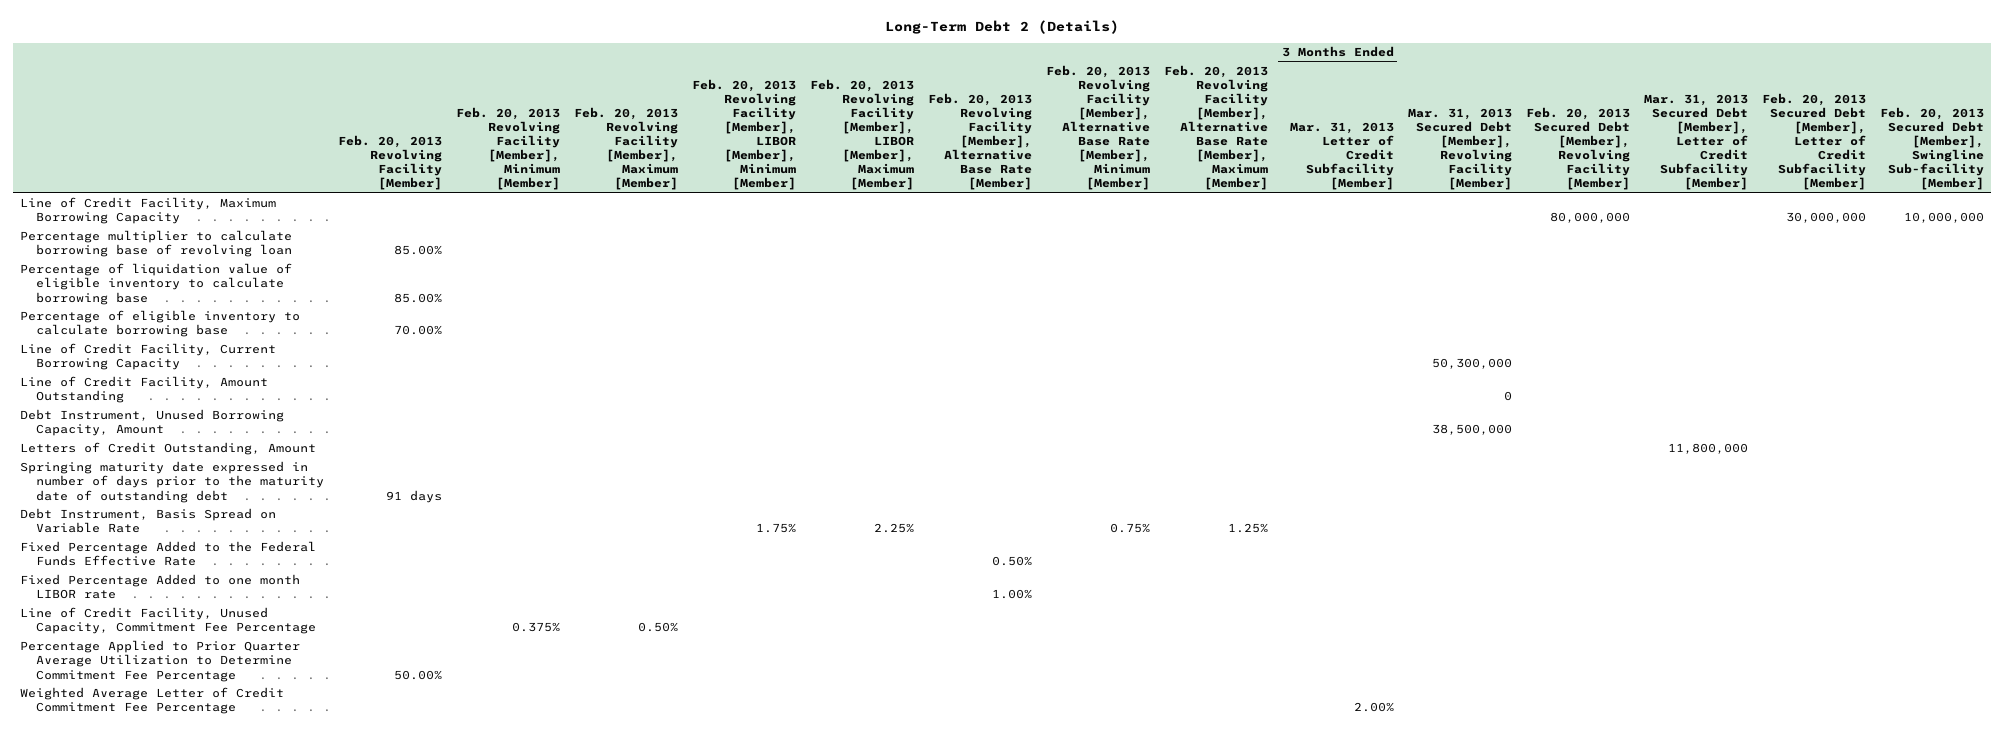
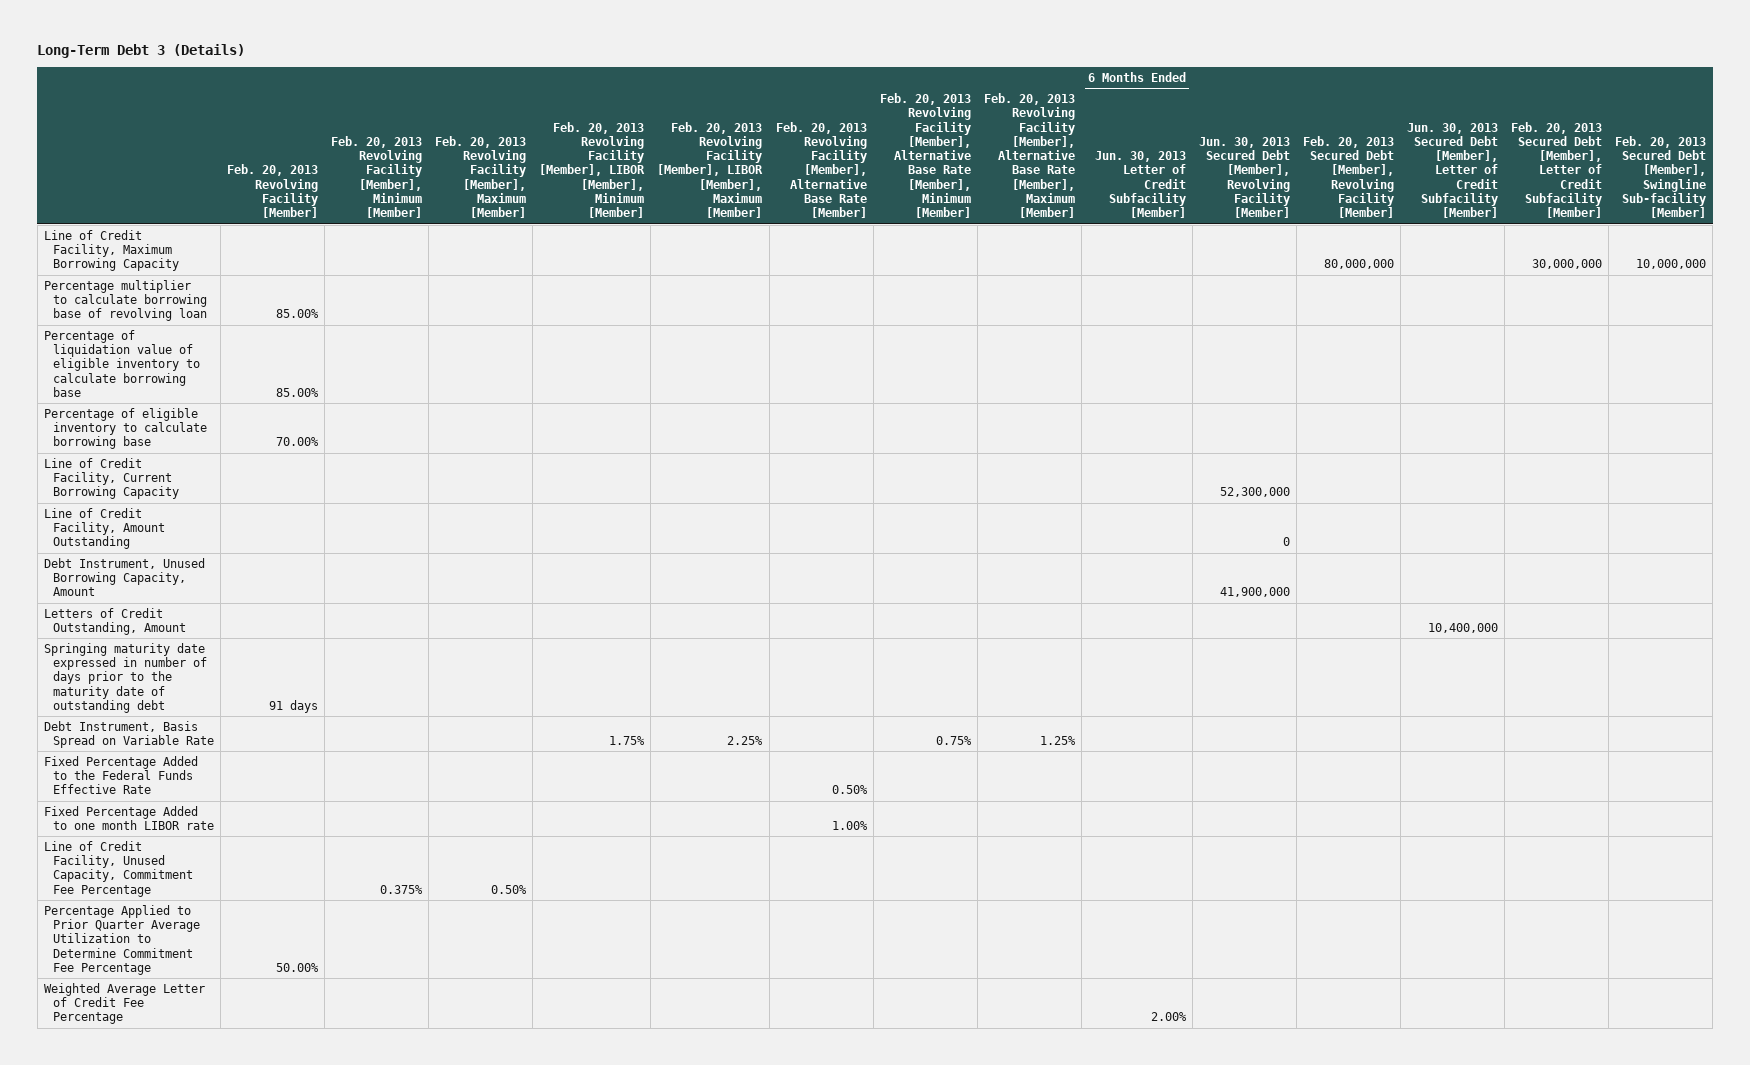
- Long-Term Debt 2 (Details)
+ Long-Term Debt 3 (Details)
- | Feb. 20, 2013 Revolving Facility [Member] | Feb. 20, 2013 Revolving Facility [Member], Minimum [Member] | Feb. 20, 2013 Revolving Facility [Member], Maximum [Member] | Feb. 20, 2013 Revolving Facility [Member], LIBOR [Member], Minimum [Member] | Feb. 20, 2013 Revolving Facility [Member], LIBOR [Member], Maximum [Member] | Feb. 20, 2013 Revolving Facility [Member], Alternative Base Rate [Member] | Feb. 20, 2013 Revolving Facility [Member], Alternative Base Rate [Member], Minimum [Member] | Feb. 20, 2013 Revolving Facility [Member], Alternative Base Rate [Member], Maximum [Member] | 3 Months Ended Mar. 31, 2013 Letter of Credit Subfacility [Member] | Mar. 31, 2013 Secured Debt [Member], Revolving Facility [Member] | Feb. 20, 2013 Secured Debt [Member], Revolving Facility [Member] | Mar. 31, 2013 Secured Debt [Member], Letter of Credit Subfacility [Member] | Feb. 20, 2013 Secured Debt [Member], Letter of Credit Subfacility [Member] | Feb. 20, 2013 Secured Debt [Member], Swingline Sub-facility [Member]
+ | Feb. 20, 2013 Revolving Facility [Member] | Feb. 20, 2013 Revolving Facility [Member], Minimum [Member] | Feb. 20, 2013 Revolving Facility [Member], Maximum [Member] | Feb. 20, 2013 Revolving Facility [Member], LIBOR [Member], Minimum [Member] | Feb. 20, 2013 Revolving Facility [Member], LIBOR [Member], Maximum [Member] | Feb. 20, 2013 Revolving Facility [Member], Alternative Base Rate [Member] | Feb. 20, 2013 Revolving Facility [Member], Alternative Base Rate [Member], Minimum [Member] | Feb. 20, 2013 Revolving Facility [Member], Alternative Base Rate [Member], Maximum [Member] | 6 Months Ended Jun. 30, 2013 Letter of Credit Subfacility [Member] | Jun. 30, 2013 Secured Debt [Member], Revolving Facility [Member] | Feb. 20, 2013 Secured Debt [Member], Revolving Facility [Member] | Jun. 30, 2013 Secured Debt [Member], Letter of Credit Subfacility [Member] | Feb. 20, 2013 Secured Debt [Member], Letter of Credit Subfacility [Member] | Feb. 20, 2013 Secured Debt [Member], Swingline Sub-facility [Member]
- Weighted Average Letter of Credit Commitment Fee Percentage | | | | | | | | | 2.00% | | | | |
+ Weighted Average Letter of Credit Fee Percentage | | | | | | | | | 2.00% | | | | |

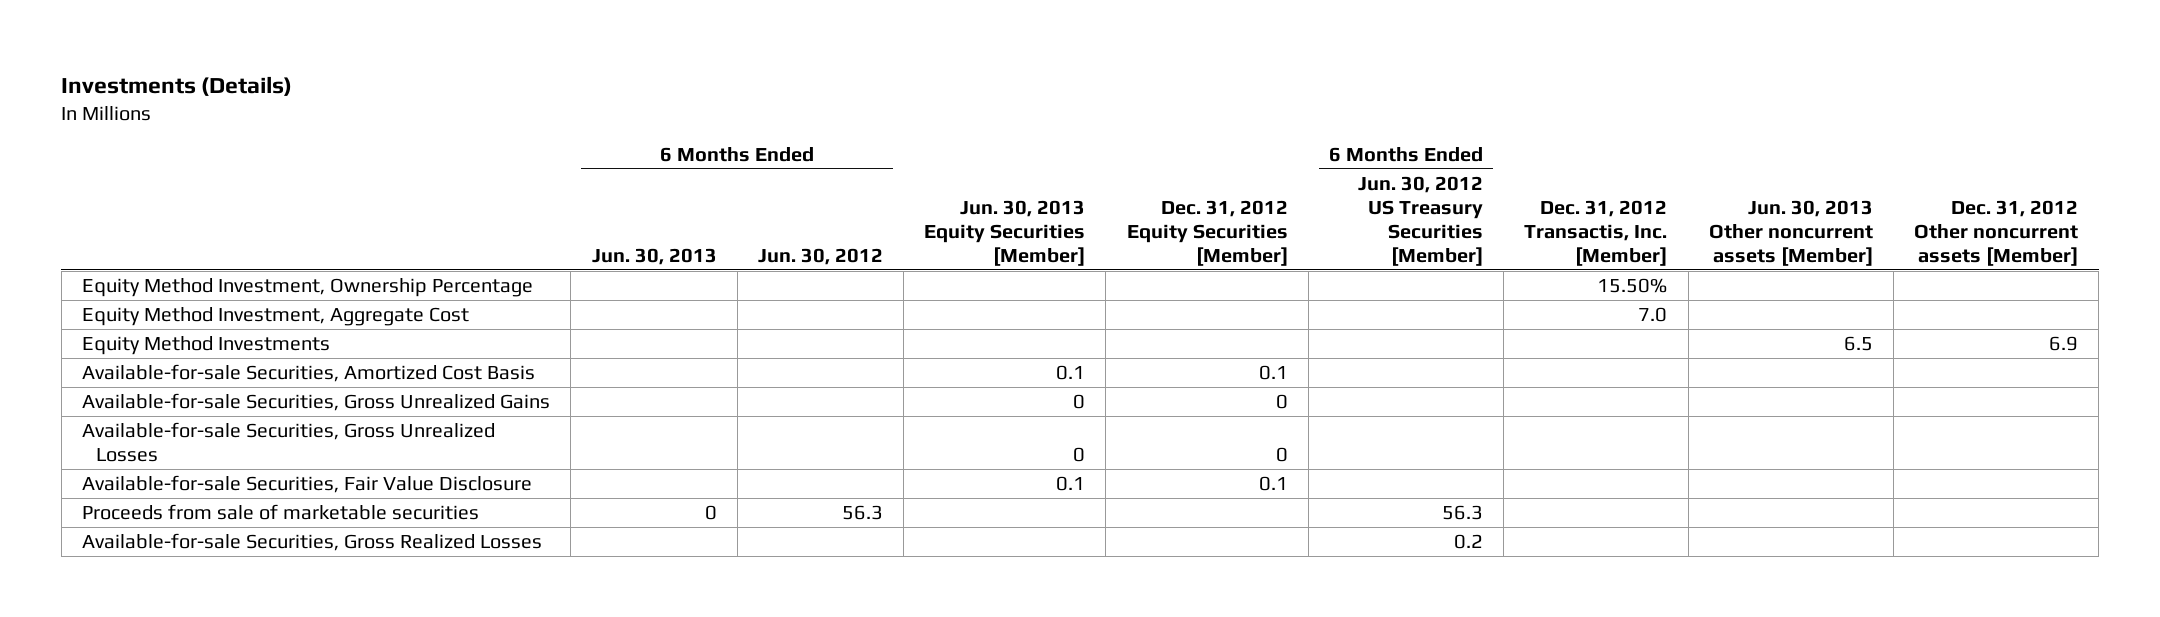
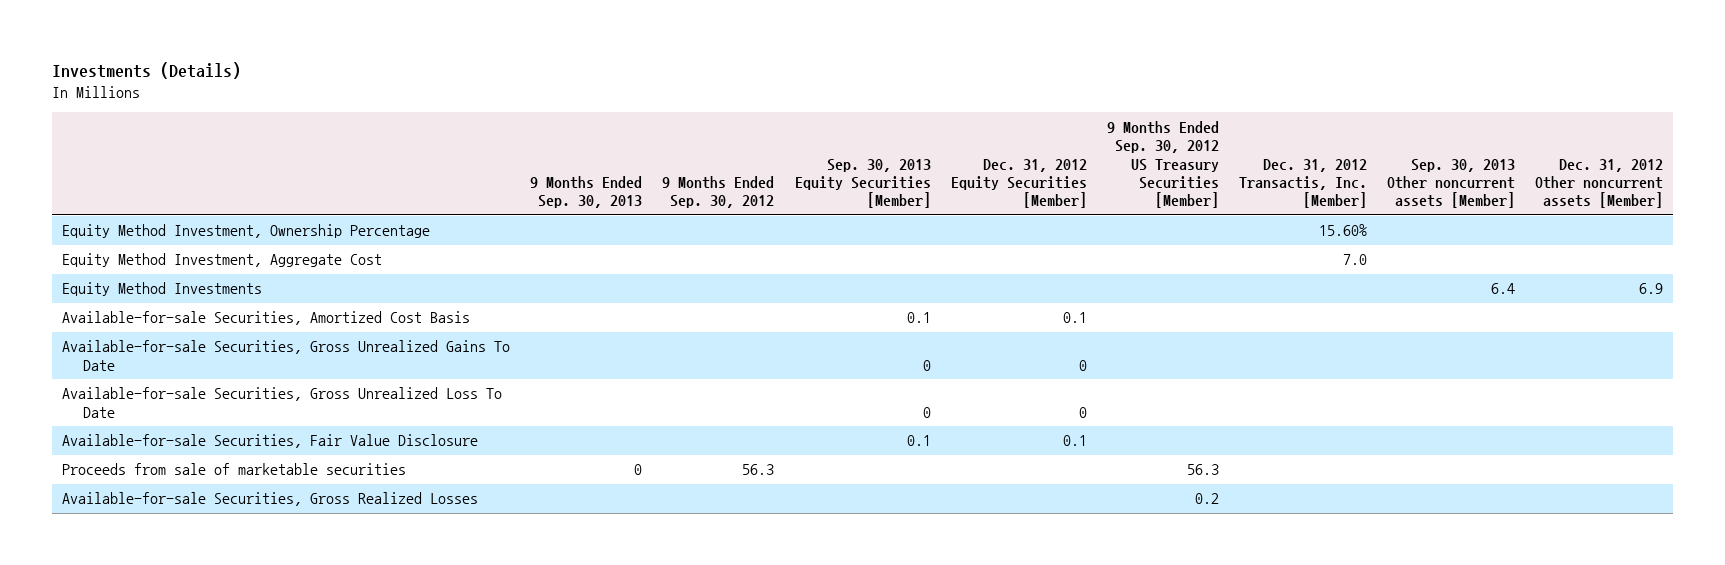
- | 6 Months Ended Jun. 30, 2013 | 6 Months Ended Jun. 30, 2012 | Jun. 30, 2013 Equity Securities [Member] | Dec. 31, 2012 Equity Securities [Member] | 6 Months Ended Jun. 30, 2012 US Treasury Securities [Member] | Dec. 31, 2012 Transactis, Inc. [Member] | Jun. 30, 2013 Other noncurrent assets [Member] | Dec. 31, 2012 Other noncurrent assets [Member]
+ | 9 Months Ended Sep. 30, 2013 | 9 Months Ended Sep. 30, 2012 | Sep. 30, 2013 Equity Securities [Member] | Dec. 31, 2012 Equity Securities [Member] | 9 Months Ended Sep. 30, 2012 US Treasury Securities [Member] | Dec. 31, 2012 Transactis, Inc. [Member] | Sep. 30, 2013 Other noncurrent assets [Member] | Dec. 31, 2012 Other noncurrent assets [Member]
- Equity Method Investment, Ownership Percentage | | | | | | 15.50% | |
+ Equity Method Investment, Ownership Percentage | | | | | | 15.60% | |
- Available-for-sale Securities, Gross Unrealized Gains | | | 0 | 0 | | | |
- Available-for-sale Securities, Gross Unrealized Losses | | | 0 | 0 | | | |
+ Available-for-sale Securities, Gross Unrealized Gains To Date | | | 0 | 0 | | | |
+ Available-for-sale Securities, Gross Unrealized Loss To Date | | | 0 | 0 | | | |

